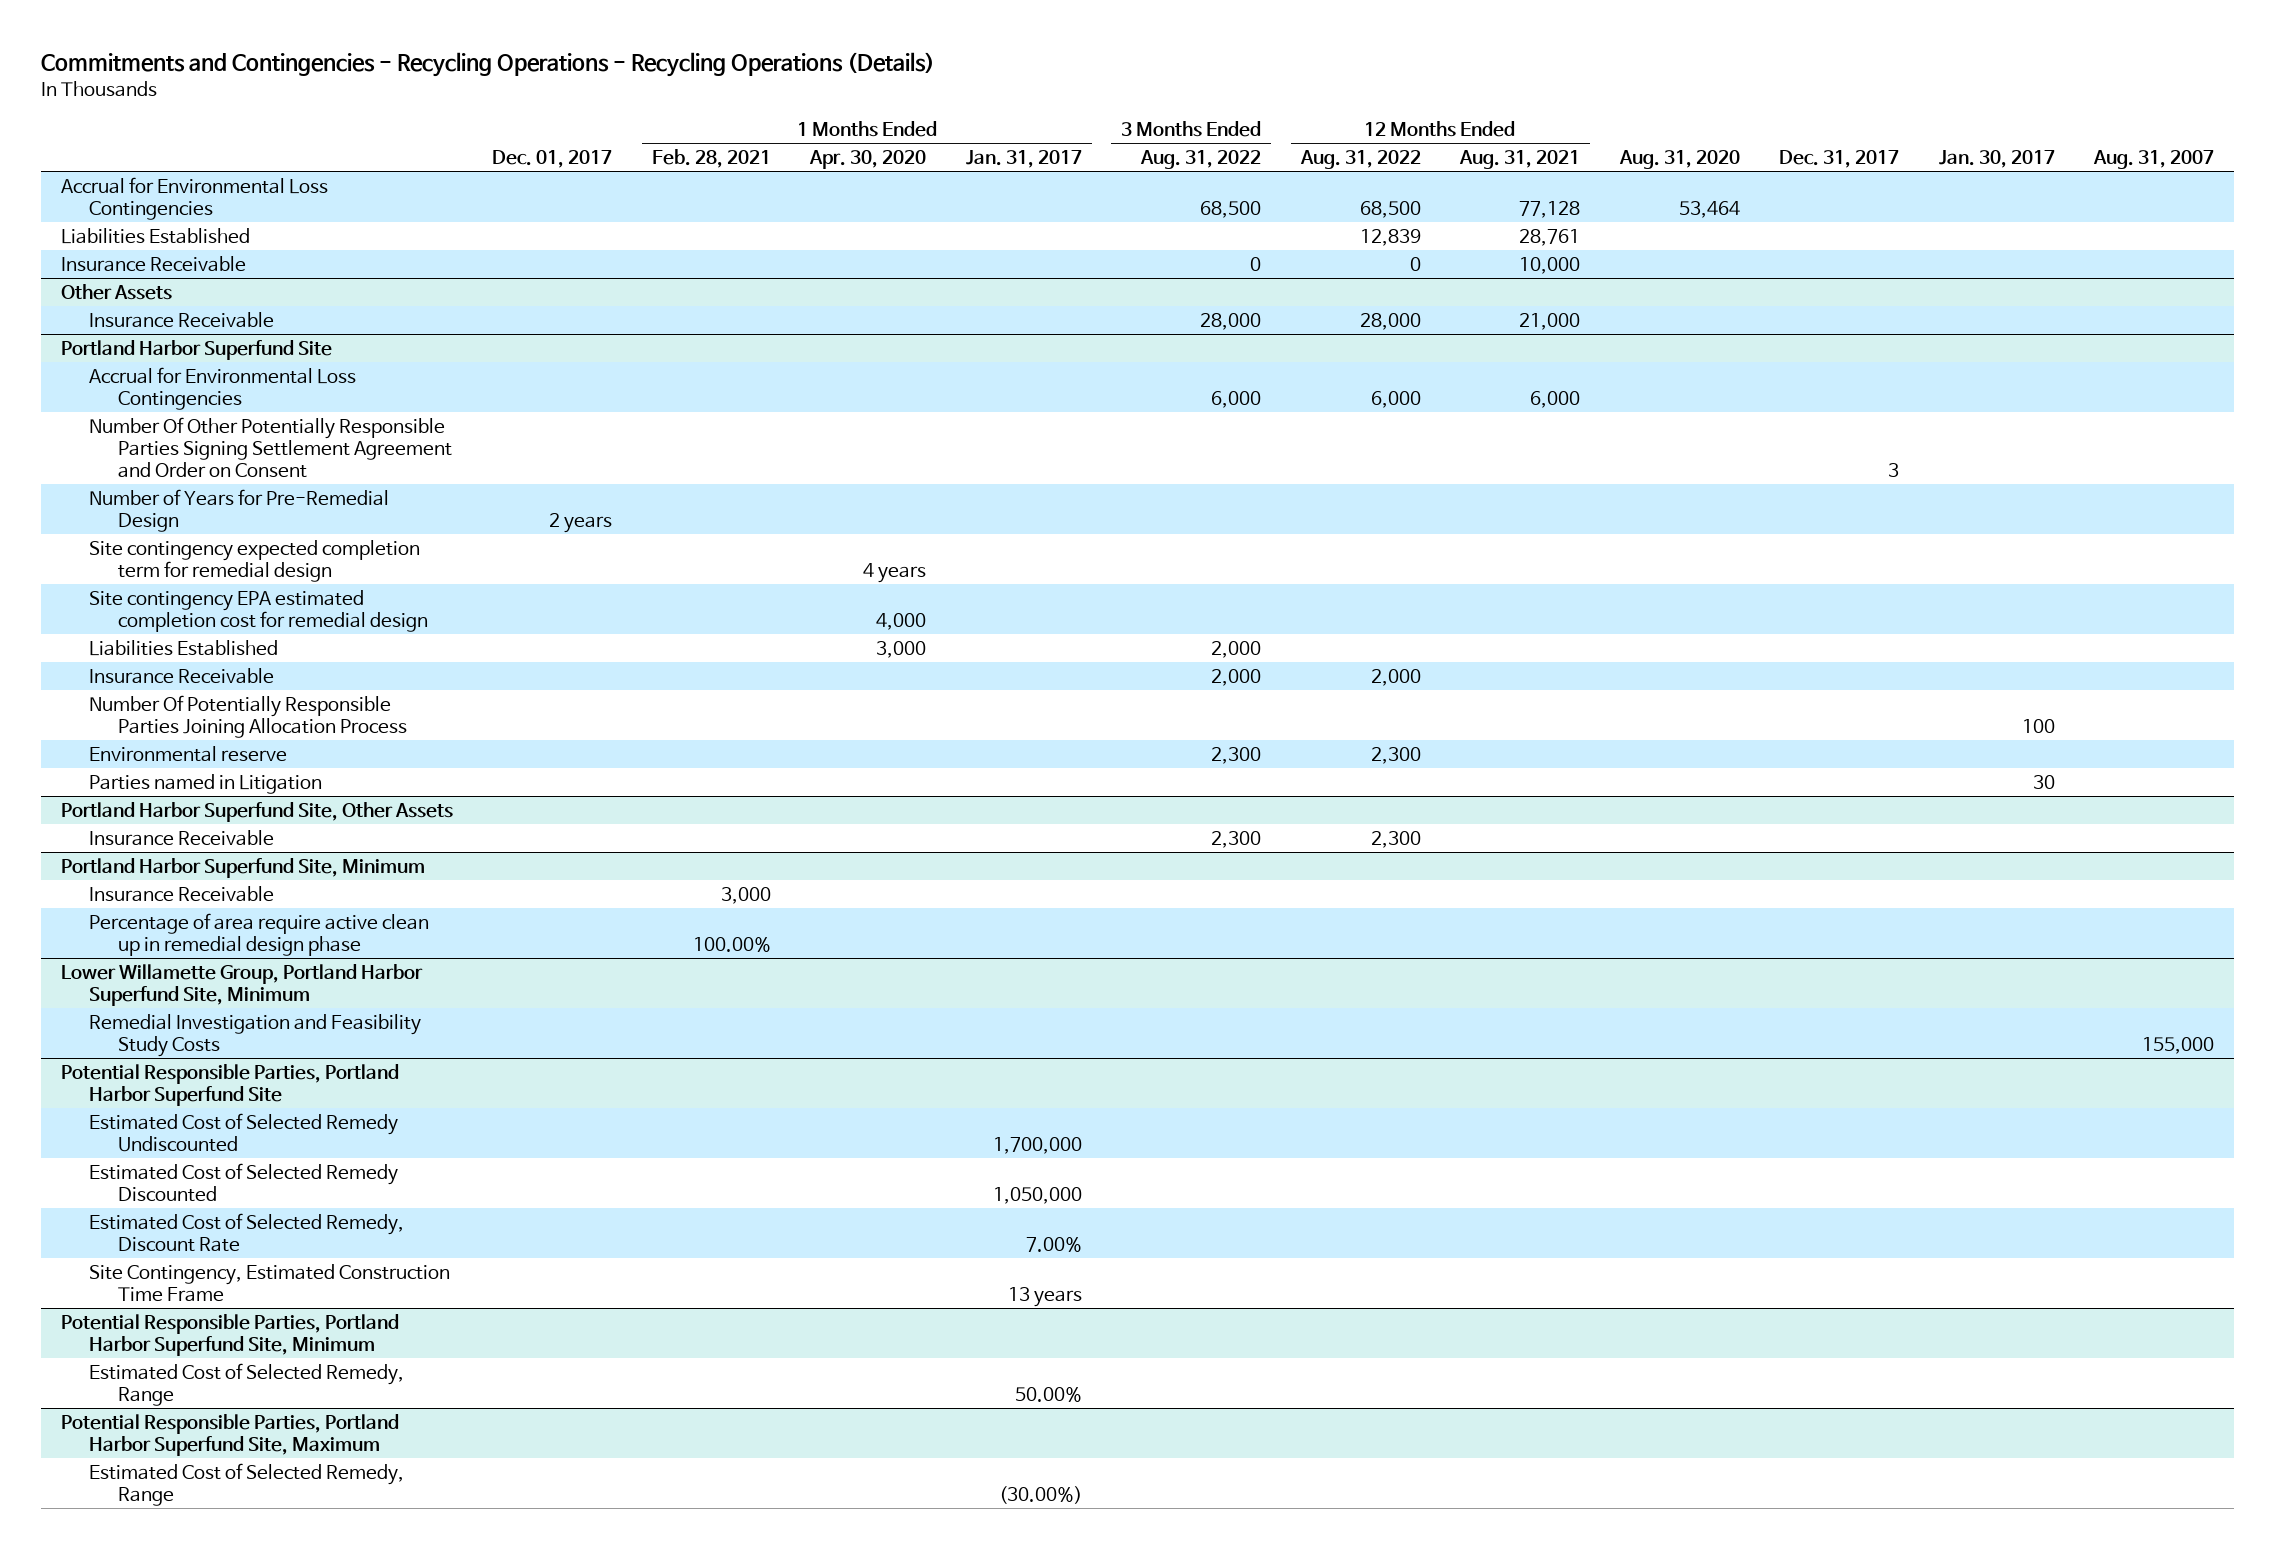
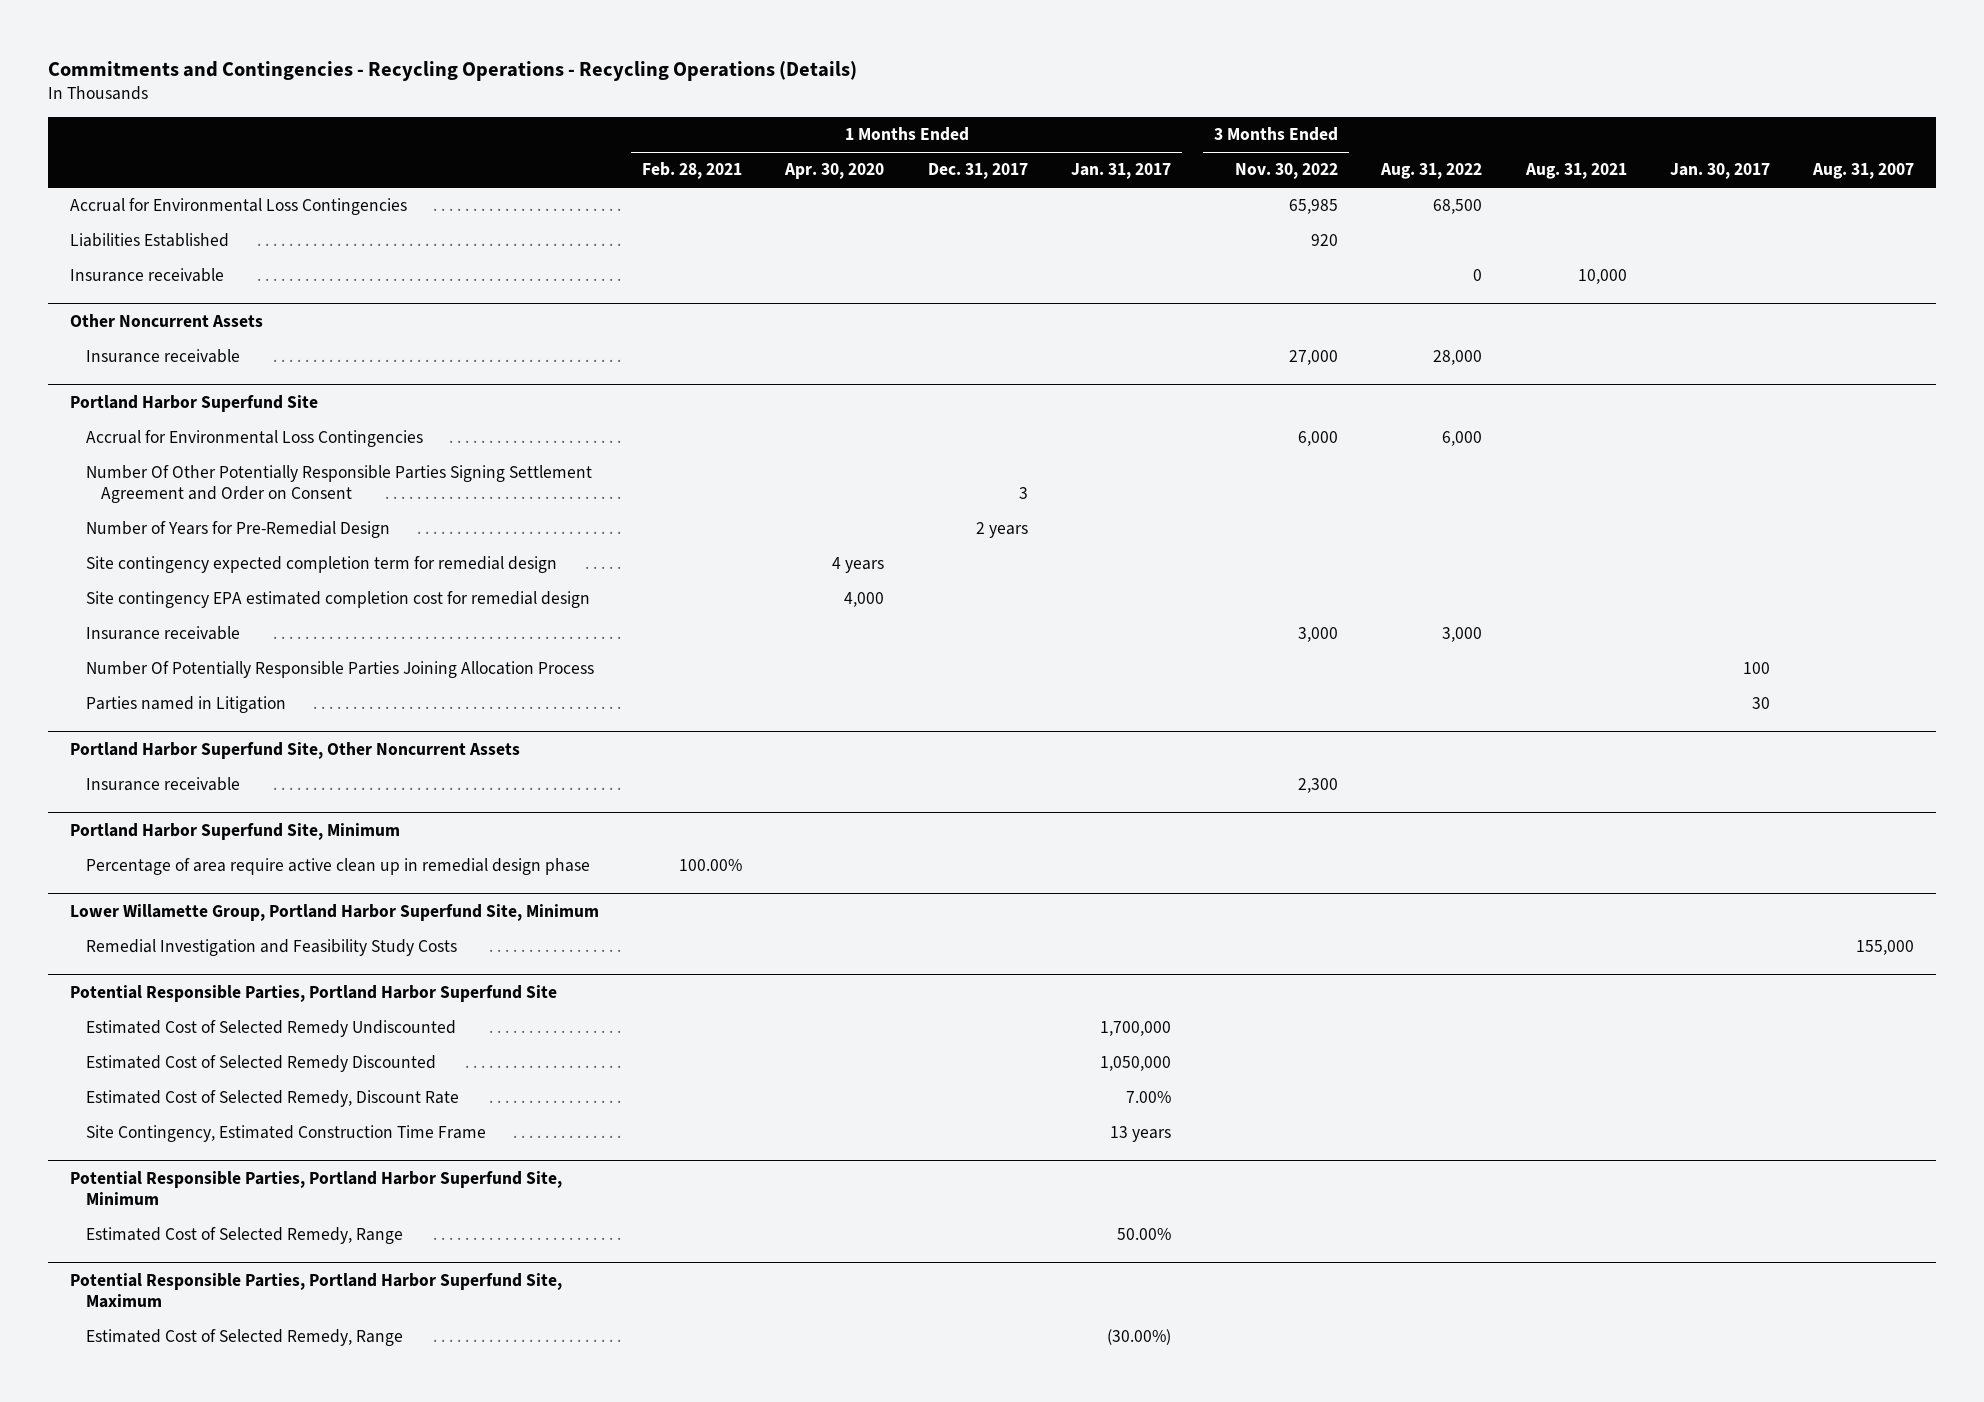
- | Dec. 01, 2017 | 1 Months Ended Feb. 28, 2021 | 1 Months Ended Apr. 30, 2020 | 1 Months Ended Jan. 31, 2017 | 3 Months Ended Aug. 31, 2022 | 12 Months Ended Aug. 31, 2022 | 12 Months Ended Aug. 31, 2021 | Aug. 31, 2020 | Dec. 31, 2017 | Jan. 30, 2017 | Aug. 31, 2007
+ | 1 Months Ended Feb. 28, 2021 | 1 Months Ended Apr. 30, 2020 | 1 Months Ended Dec. 31, 2017 | 1 Months Ended Jan. 31, 2017 | 3 Months Ended Nov. 30, 2022 | Aug. 31, 2022 | Aug. 31, 2021 | Jan. 30, 2017 | Aug. 31, 2007
- Insurance Receivable | | | | | 0 | 0 | 10,000 | | | |
- Other Assets
- Insurance Receivable | | | | | 28,000 | 28,000 | 21,000 | | | |
+ Insurance receivable | | | | | | 0 | 10,000 | |
+ Other Noncurrent Assets
+ Insurance receivable | | | | | 27,000 | 28,000 | | |
@ Portland Harbor Superfund Site
- Liabilities Established | | | 3,000 | | 2,000 | | | | | |
- Insurance Receivable | | | | | 2,000 | 2,000 | | | | |
+ Insurance receivable | | | | | 3,000 | 3,000 | | |
- Environmental reserve | | | | | 2,300 | 2,300 | | | | |
- Portland Harbor Superfund Site, Other Assets
- Insurance Receivable | | | | | 2,300 | 2,300 | | | | |
+ Portland Harbor Superfund Site, Other Noncurrent Assets
+ Insurance receivable | | | | | 2,300 | | | |
@ Portland Harbor Superfund Site, Minimum
- Insurance Receivable | | 3,000 | | | | | | | | |

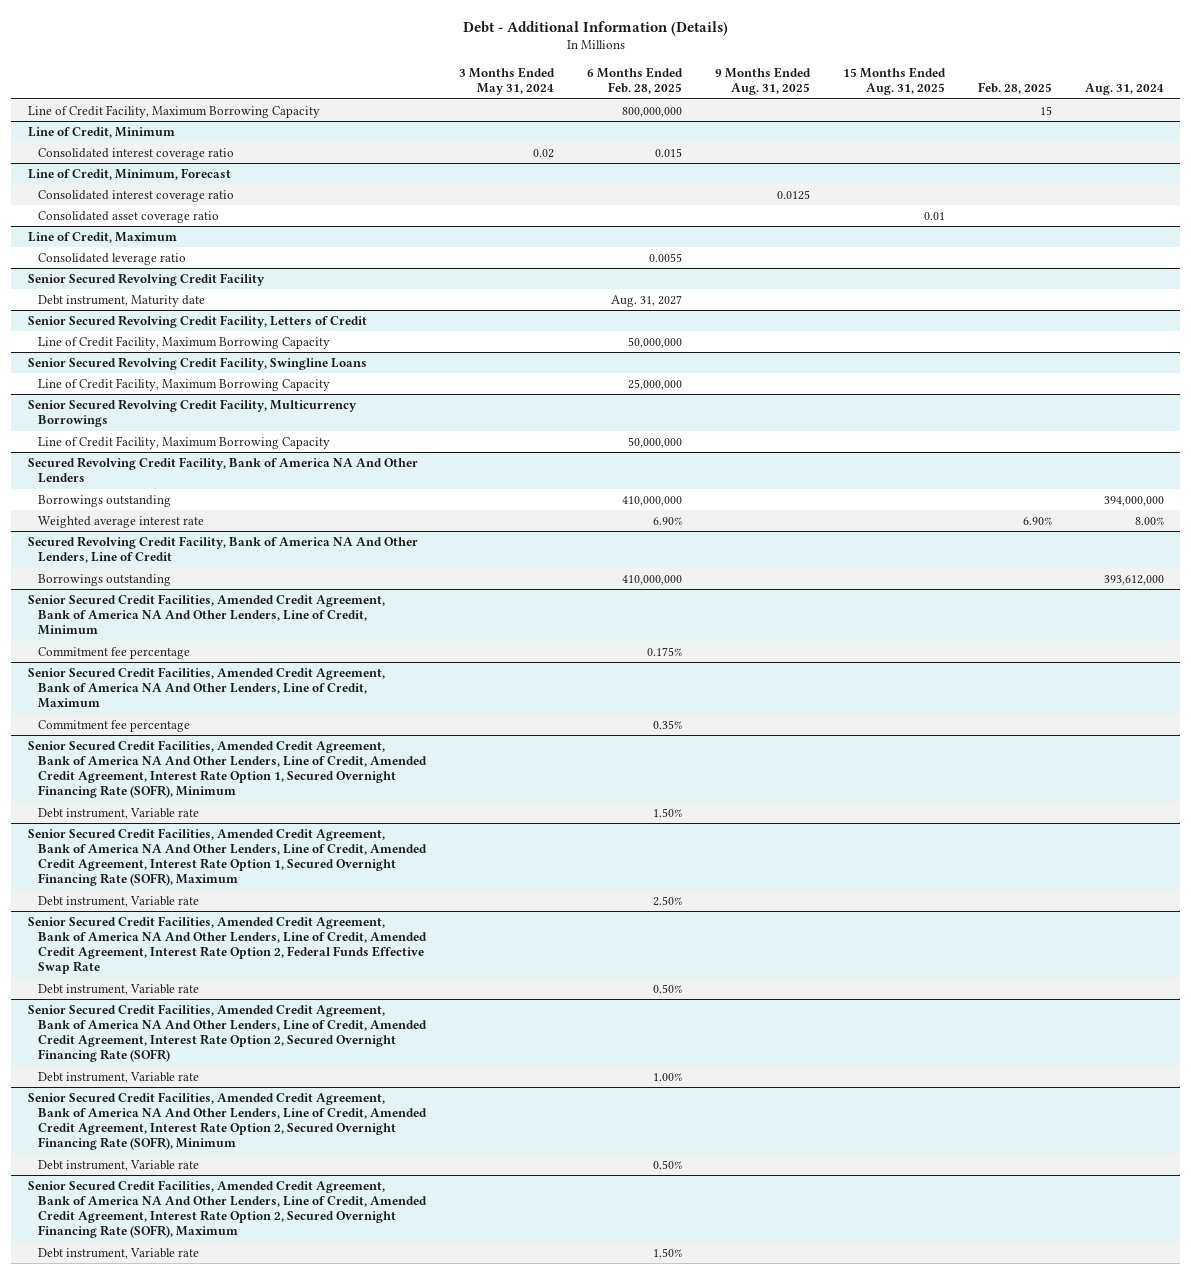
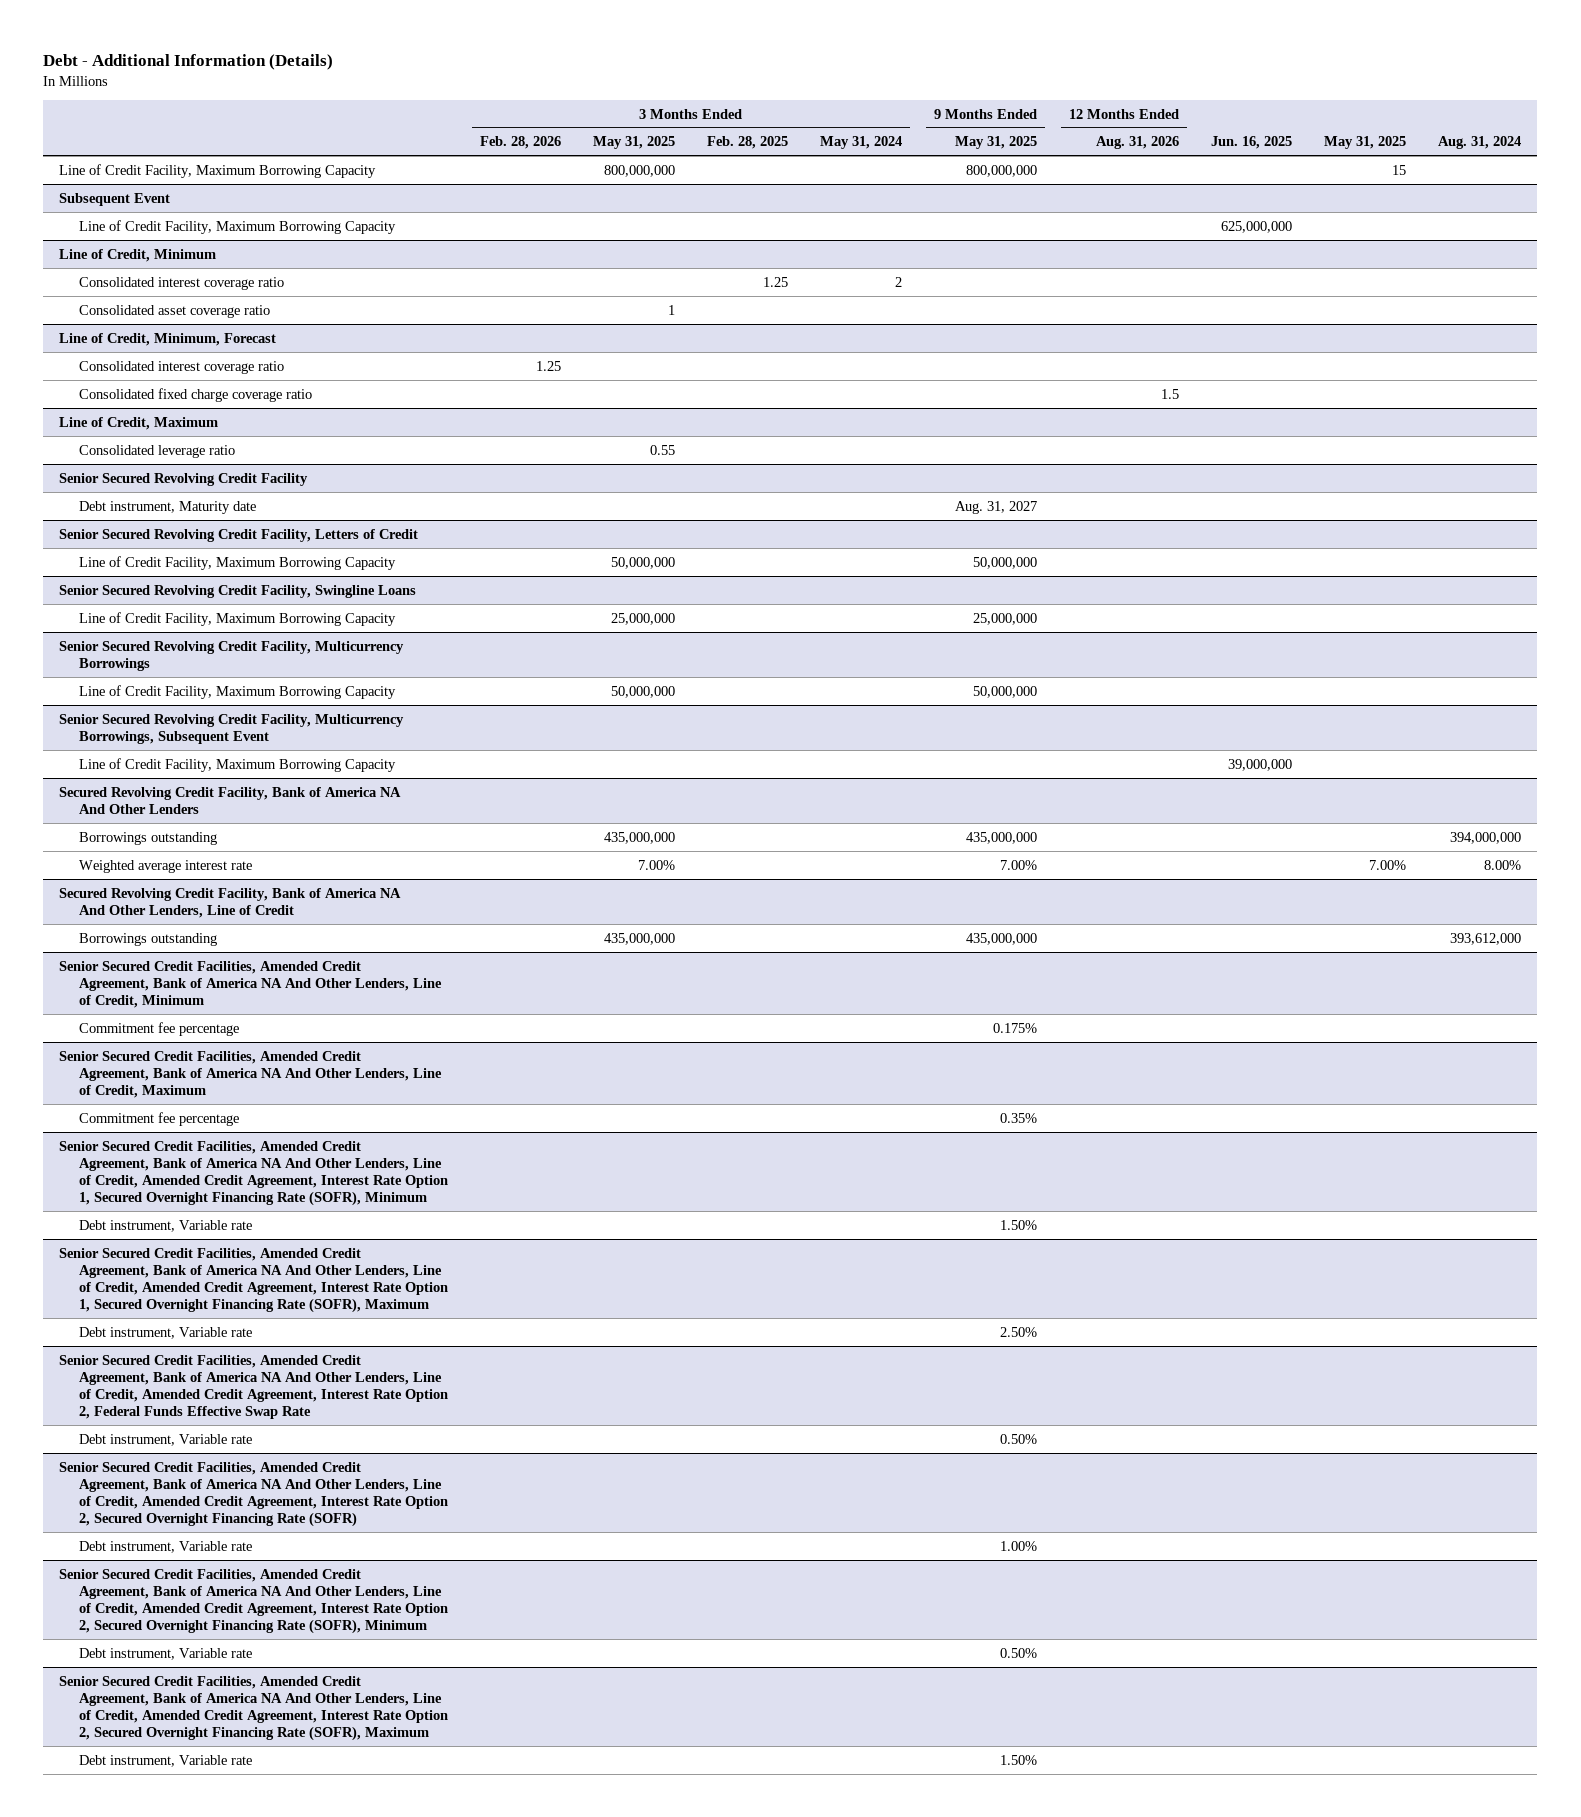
- | 3 Months Ended May 31, 2024 | 6 Months Ended Feb. 28, 2025 | 9 Months Ended Aug. 31, 2025 | 15 Months Ended Aug. 31, 2025 | Feb. 28, 2025 | Aug. 31, 2024
+ | 3 Months Ended Feb. 28, 2026 | 3 Months Ended May 31, 2025 | 3 Months Ended Feb. 28, 2025 | 3 Months Ended May 31, 2024 | 9 Months Ended May 31, 2025 | 12 Months Ended Aug. 31, 2026 | Jun. 16, 2025 | May 31, 2025 | Aug. 31, 2024
+ Subsequent Event
+ Line of Credit Facility, Maximum Borrowing Capacity | | | | | | | 625,000,000 | |
@ Line of Credit, Minimum
- Consolidated interest coverage ratio | 0.02 | 0.015 | | | |
+ Consolidated interest coverage ratio | | | 1.25 | 2 | | | | |
+ Consolidated asset coverage ratio | | 1 | | | | | | |
@ Line of Credit, Minimum, Forecast
- Consolidated asset coverage ratio | | | | 0.01 | |
+ Consolidated fixed charge coverage ratio | | | | | | 1.5 | | |
+ Senior Secured Revolving Credit Facility, Multicurrency Borrowings, Subsequent Event
+ Line of Credit Facility, Maximum Borrowing Capacity | | | | | | | 39,000,000 | |

